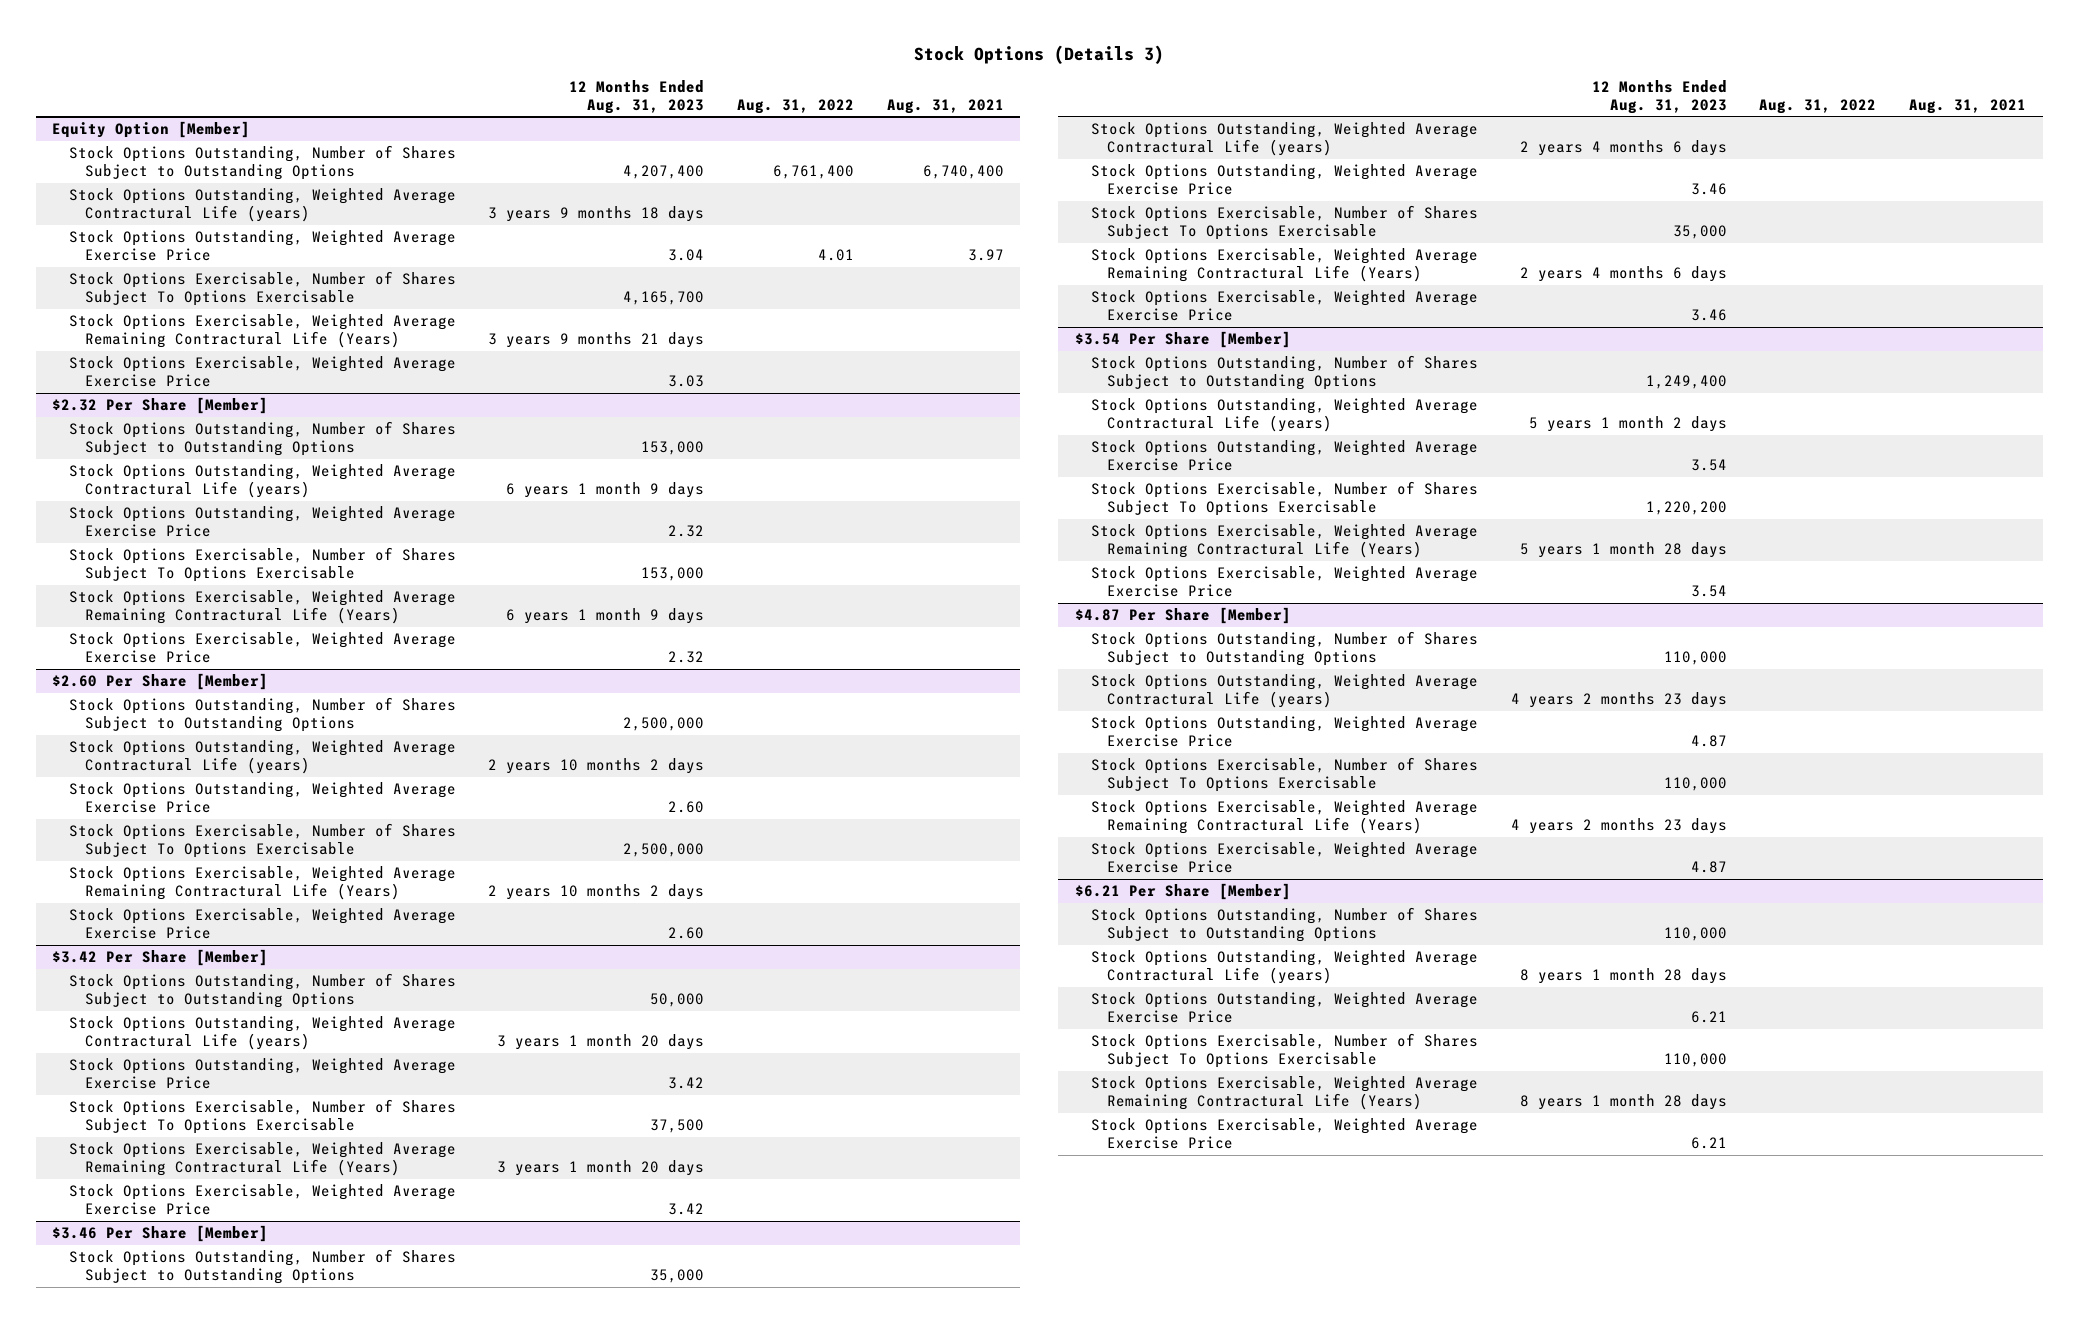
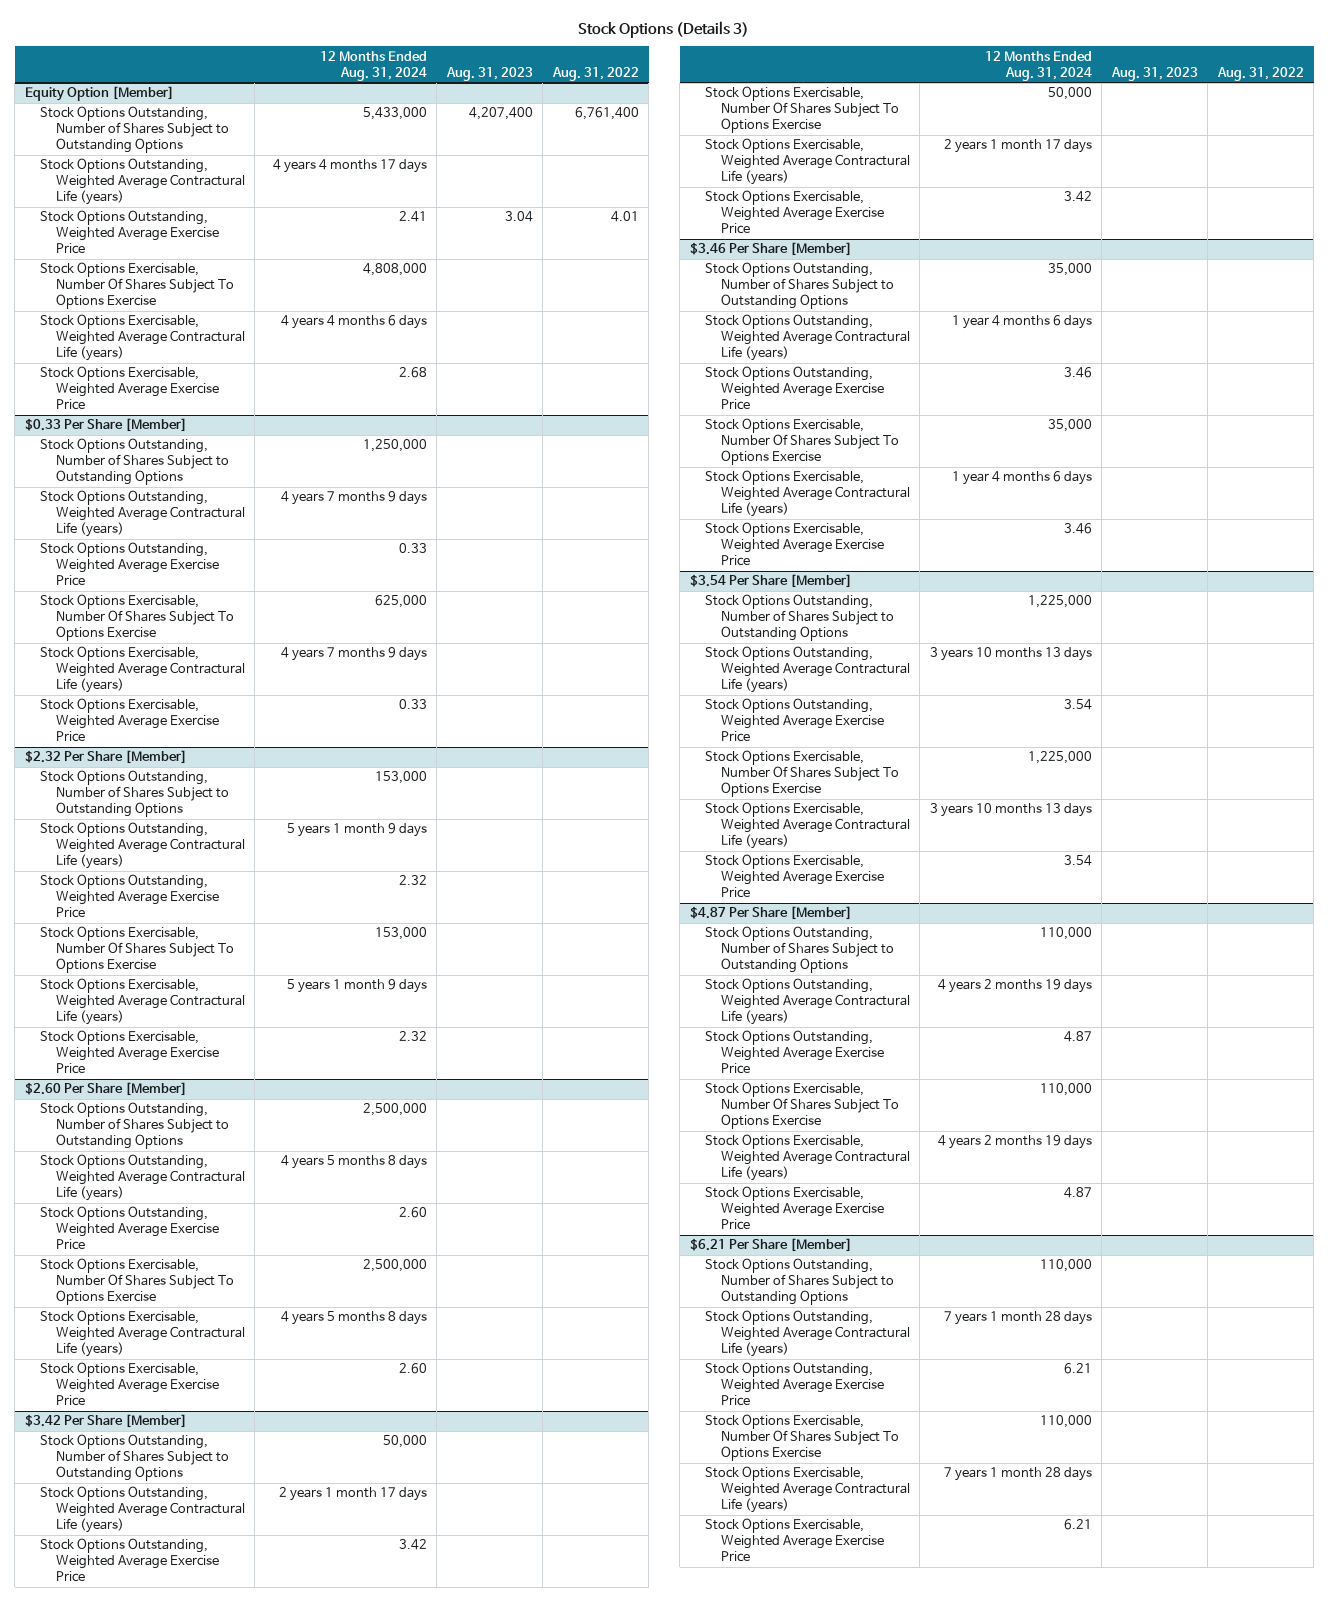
- | 12 Months Ended Aug. 31, 2023 | Aug. 31, 2022 | Aug. 31, 2021
+ | 12 Months Ended Aug. 31, 2024 | Aug. 31, 2023 | Aug. 31, 2022
@ Equity Option [Member]
- Stock Options Exercisable, Number of Shares Subject To Options Exercisable | 4,165,700 | |
- Stock Options Exercisable, Weighted Average Remaining Contractural Life (Years) | 3 years 9 months 21 days | |
+ Stock Options Exercisable, Number Of Shares Subject To Options Exercise | 4,808,000 | |
+ Stock Options Exercisable, Weighted Average Contractural Life (years) | 4 years 4 months 6 days | |
+ $0.33 Per Share [Member]
+ Stock Options Outstanding, Number of Shares Subject to Outstanding Options | 1,250,000 | |
+ Stock Options Outstanding, Weighted Average Contractural Life (years) | 4 years 7 months 9 days | |
+ Stock Options Outstanding, Weighted Average Exercise Price | 0.33 | |
+ Stock Options Exercisable, Number Of Shares Subject To Options Exercise | 625,000 | |
+ Stock Options Exercisable, Weighted Average Contractural Life (years) | 4 years 7 months 9 days | |
+ Stock Options Exercisable, Weighted Average Exercise Price | 0.33 | |
@ $2.32 Per Share [Member]
- Stock Options Exercisable, Number of Shares Subject To Options Exercisable | 153,000 | |
- Stock Options Exercisable, Weighted Average Remaining Contractural Life (Years) | 6 years 1 month 9 days | |
+ Stock Options Exercisable, Number Of Shares Subject To Options Exercise | 153,000 | |
+ Stock Options Exercisable, Weighted Average Contractural Life (years) | 5 years 1 month 9 days | |
@ $2.60 Per Share [Member]
- Stock Options Exercisable, Number of Shares Subject To Options Exercisable | 2,500,000 | |
- Stock Options Exercisable, Weighted Average Remaining Contractural Life (Years) | 2 years 10 months 2 days | |
+ Stock Options Exercisable, Number Of Shares Subject To Options Exercise | 2,500,000 | |
+ Stock Options Exercisable, Weighted Average Contractural Life (years) | 4 years 5 months 8 days | |
@ $3.42 Per Share [Member]
- Stock Options Exercisable, Number of Shares Subject To Options Exercisable | 37,500 | |
- Stock Options Exercisable, Weighted Average Remaining Contractural Life (Years) | 3 years 1 month 20 days | |
+ Stock Options Exercisable, Number Of Shares Subject To Options Exercise | 50,000 | |
+ Stock Options Exercisable, Weighted Average Contractural Life (years) | 2 years 1 month 17 days | |
@ $3.46 Per Share [Member]
- Stock Options Exercisable, Number of Shares Subject To Options Exercisable | 35,000 | |
- Stock Options Exercisable, Weighted Average Remaining Contractural Life (Years) | 2 years 4 months 6 days | |
+ Stock Options Exercisable, Number Of Shares Subject To Options Exercise | 35,000 | |
+ Stock Options Exercisable, Weighted Average Contractural Life (years) | 1 year 4 months 6 days | |
@ $3.54 Per Share [Member]
- Stock Options Exercisable, Number of Shares Subject To Options Exercisable | 1,220,200 | |
- Stock Options Exercisable, Weighted Average Remaining Contractural Life (Years) | 5 years 1 month 28 days | |
+ Stock Options Exercisable, Number Of Shares Subject To Options Exercise | 1,225,000 | |
+ Stock Options Exercisable, Weighted Average Contractural Life (years) | 3 years 10 months 13 days | |
@ $4.87 Per Share [Member]
- Stock Options Exercisable, Number of Shares Subject To Options Exercisable | 110,000 | |
- Stock Options Exercisable, Weighted Average Remaining Contractural Life (Years) | 4 years 2 months 23 days | |
+ Stock Options Exercisable, Number Of Shares Subject To Options Exercise | 110,000 | |
+ Stock Options Exercisable, Weighted Average Contractural Life (years) | 4 years 2 months 19 days | |
@ $6.21 Per Share [Member]
- Stock Options Exercisable, Number of Shares Subject To Options Exercisable | 110,000 | |
- Stock Options Exercisable, Weighted Average Remaining Contractural Life (Years) | 8 years 1 month 28 days | |
+ Stock Options Exercisable, Number Of Shares Subject To Options Exercise | 110,000 | |
+ Stock Options Exercisable, Weighted Average Contractural Life (years) | 7 years 1 month 28 days | |

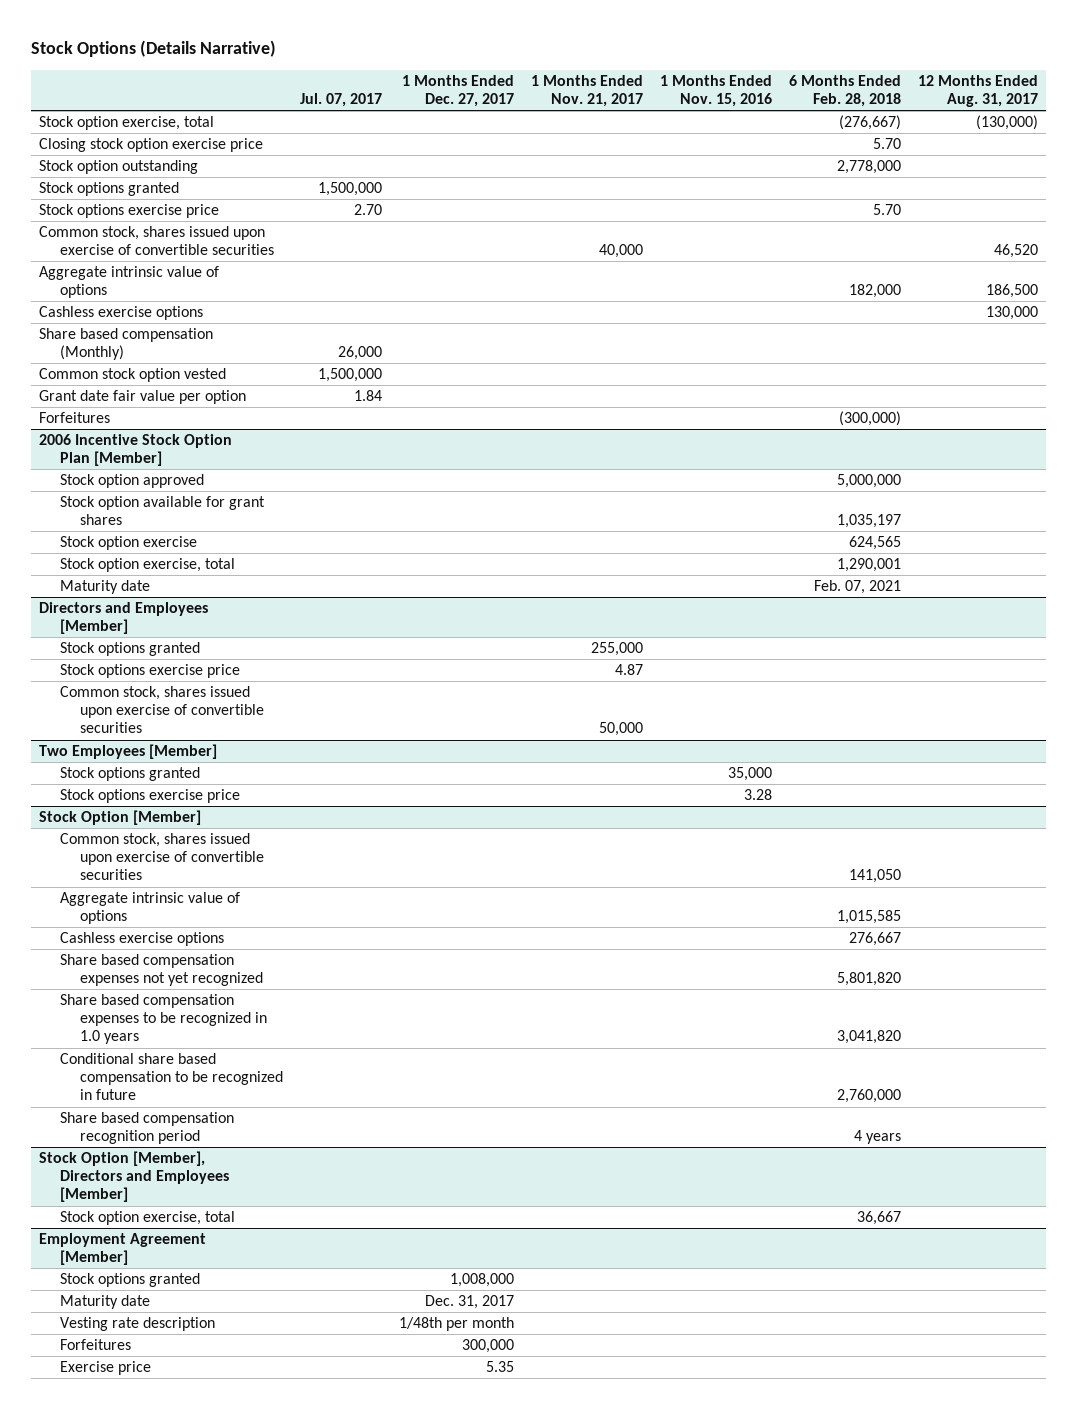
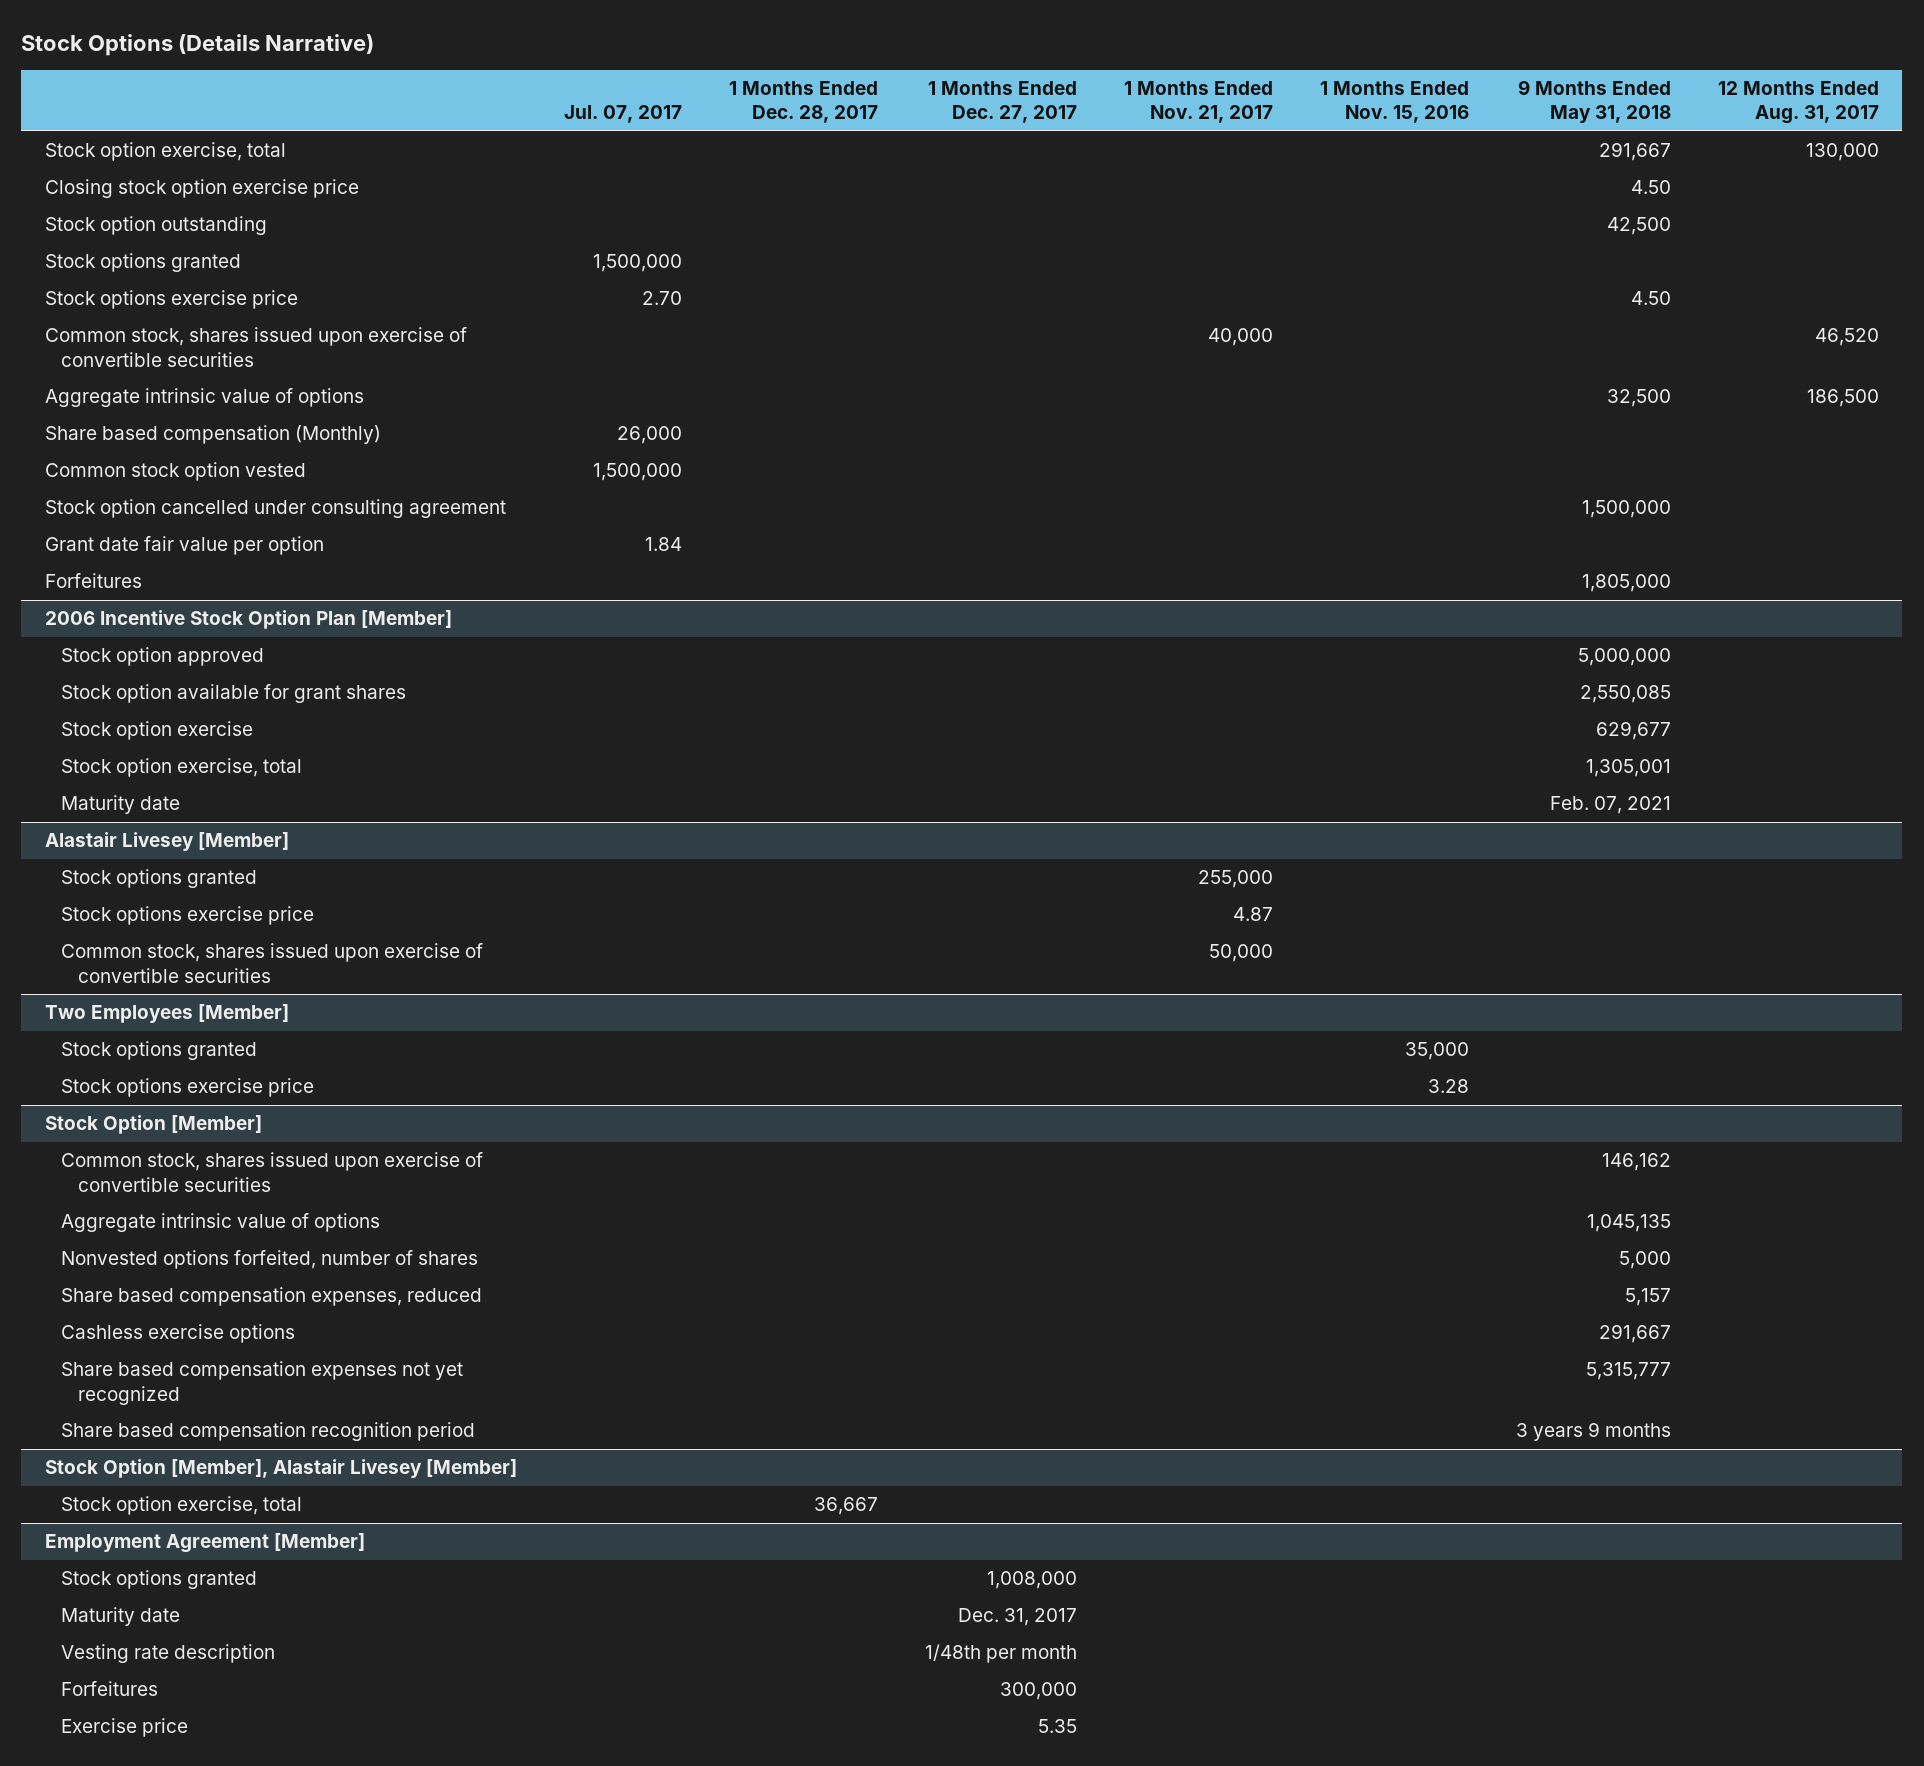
- | Jul. 07, 2017 | 1 Months Ended Dec. 27, 2017 | 1 Months Ended Nov. 21, 2017 | 1 Months Ended Nov. 15, 2016 | 6 Months Ended Feb. 28, 2018 | 12 Months Ended Aug. 31, 2017
+ | Jul. 07, 2017 | 1 Months Ended Dec. 28, 2017 | 1 Months Ended Dec. 27, 2017 | 1 Months Ended Nov. 21, 2017 | 1 Months Ended Nov. 15, 2016 | 9 Months Ended May 31, 2018 | 12 Months Ended Aug. 31, 2017
- Stock option exercise, total | | | | | (276,667) | (130,000)
+ Stock option exercise, total | | | | | | 291,667 | 130,000
- Cashless exercise options | | | | | | 130,000
+ Stock option cancelled under consulting agreement | | | | | | 1,500,000 |
- Directors and Employees [Member]
+ Alastair Livesey [Member]
@ Stock Option [Member]
+ Nonvested options forfeited, number of shares | | | | | | 5,000 |
+ Share based compensation expenses, reduced | | | | | | 5,157 |
- Share based compensation expenses to be recognized in 1.0 years | | | | | 3,041,820 |
- Conditional share based compensation to be recognized in future | | | | | 2,760,000 |
- Stock Option [Member], Directors and Employees [Member]
- Stock option exercise, total | | | | | 36,667 |
+ Stock Option [Member], Alastair Livesey [Member]
+ Stock option exercise, total | | 36,667 | | | | |

